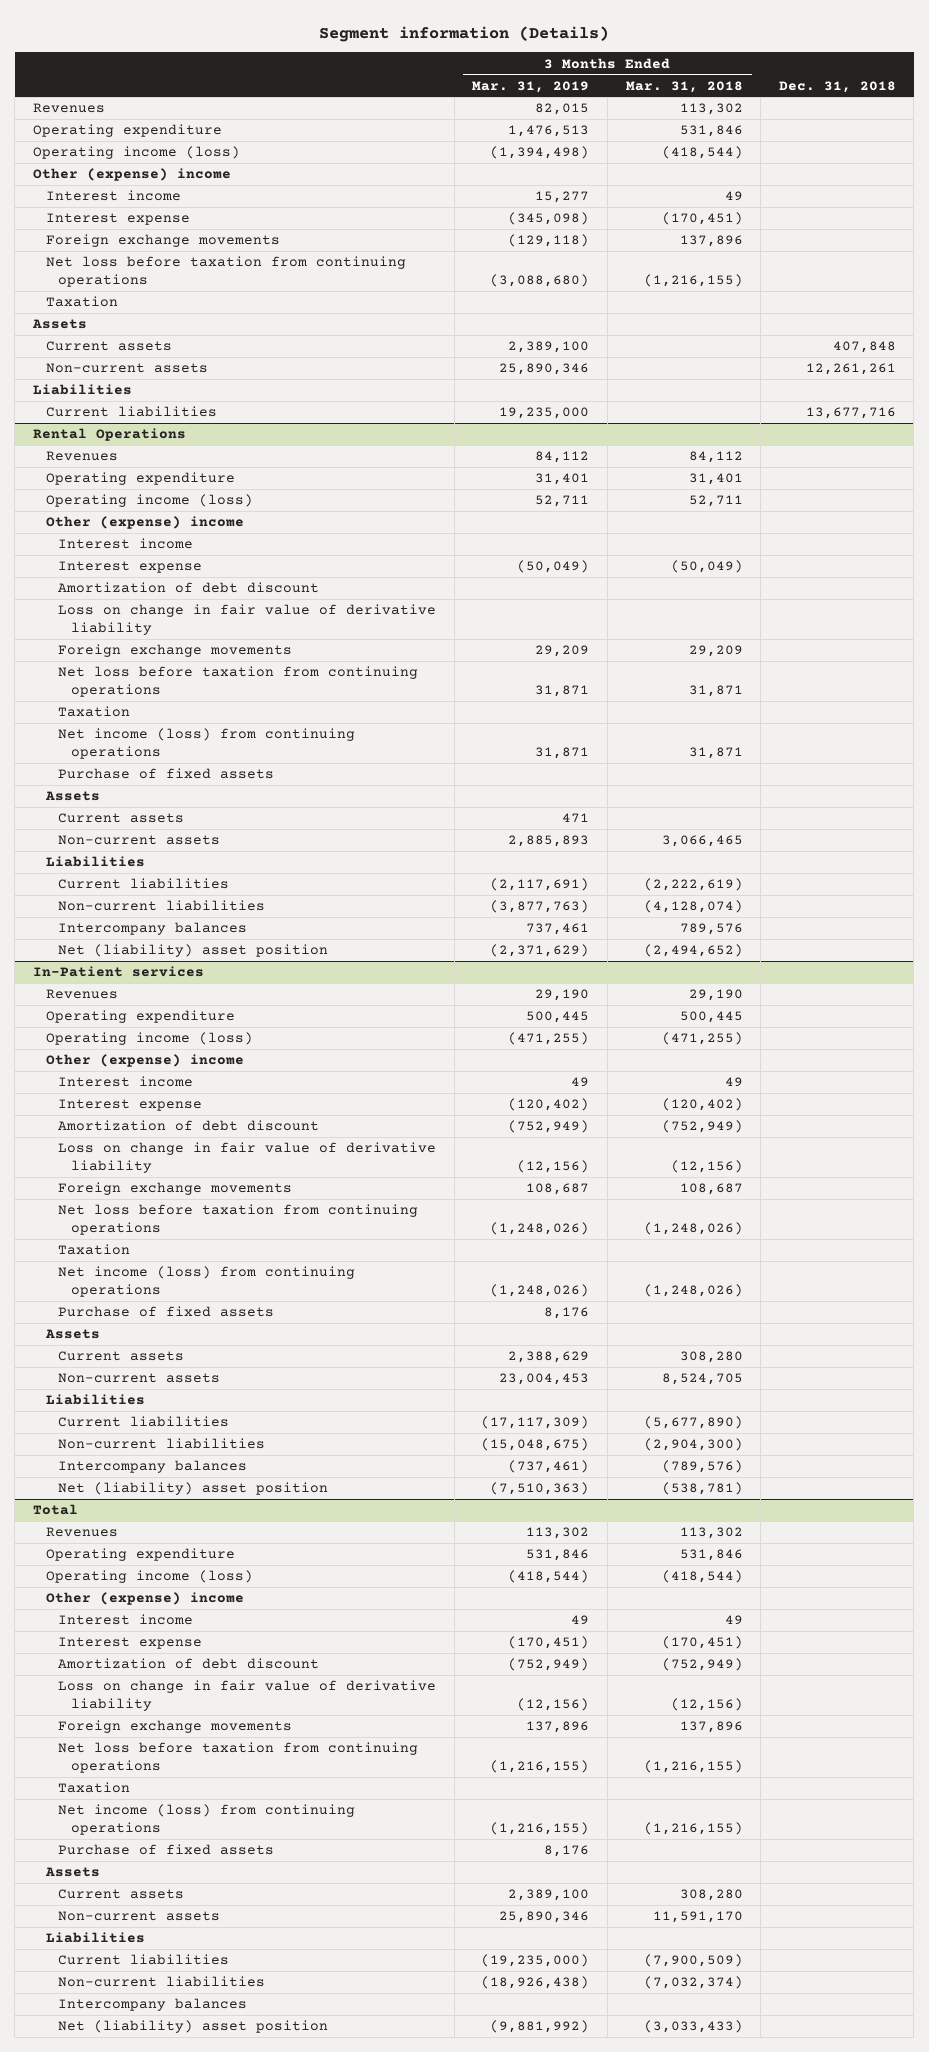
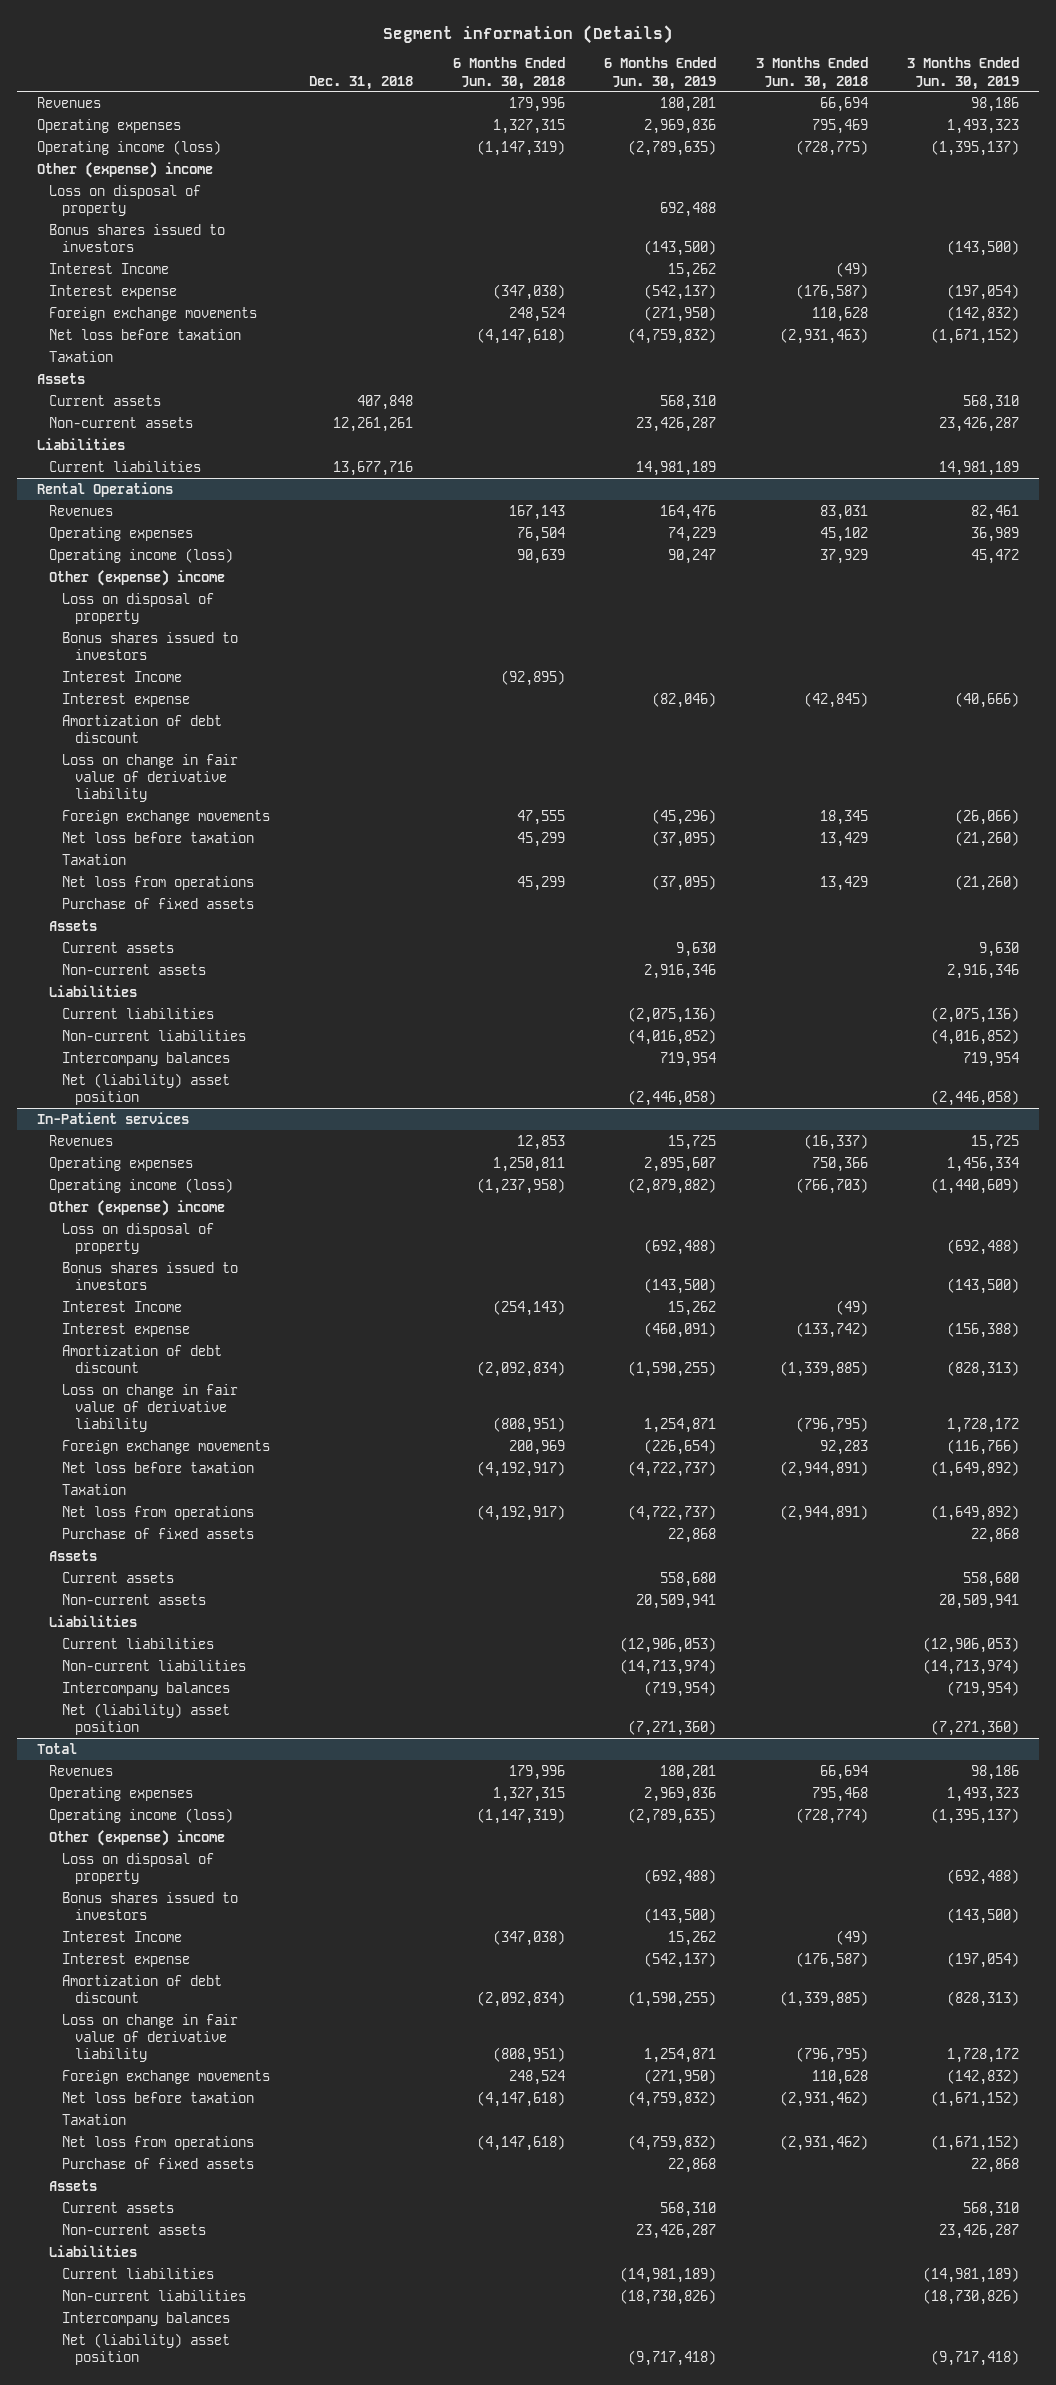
- | 3 Months Ended Mar. 31, 2019 | 3 Months Ended Mar. 31, 2018 | Dec. 31, 2018
+ | Dec. 31, 2018 | 6 Months Ended Jun. 30, 2018 | 6 Months Ended Jun. 30, 2019 | 3 Months Ended Jun. 30, 2018 | 3 Months Ended Jun. 30, 2019
- Operating expenditure | 1,476,513 | 531,846 |
+ Operating expenses | | 1,327,315 | 2,969,836 | 795,469 | 1,493,323
- Interest income | 15,277 | 49 |
+ Loss on disposal of property | | | 692,488 | |
+ Bonus shares issued to investors | | | (143,500) | | (143,500)
+ Interest Income | | | 15,262 | (49) |
- Net loss before taxation from continuing operations | (3,088,680) | (1,216,155) |
+ Net loss before taxation | | (4,147,618) | (4,759,832) | (2,931,463) | (1,671,152)
@ Rental Operations
- Operating expenditure | 31,401 | 31,401 |
+ Operating expenses | | 76,504 | 74,229 | 45,102 | 36,989
- Interest income
+ Loss on disposal of property
+ Bonus shares issued to investors
+ Interest Income | | (92,895) | | |
- Net loss before taxation from continuing operations | 31,871 | 31,871 |
+ Net loss before taxation | | 45,299 | (37,095) | 13,429 | (21,260)
- Net income (loss) from continuing operations | 31,871 | 31,871 |
+ Net loss from operations | | 45,299 | (37,095) | 13,429 | (21,260)
@ In-Patient services
- Operating expenditure | 500,445 | 500,445 |
+ Operating expenses | | 1,250,811 | 2,895,607 | 750,366 | 1,456,334
- Interest income | 49 | 49 |
+ Loss on disposal of property | | | (692,488) | | (692,488)
+ Bonus shares issued to investors | | | (143,500) | | (143,500)
+ Interest Income | | (254,143) | 15,262 | (49) |
- Net loss before taxation from continuing operations | (1,248,026) | (1,248,026) |
+ Net loss before taxation | | (4,192,917) | (4,722,737) | (2,944,891) | (1,649,892)
- Net income (loss) from continuing operations | (1,248,026) | (1,248,026) |
+ Net loss from operations | | (4,192,917) | (4,722,737) | (2,944,891) | (1,649,892)
@ Total
- Operating expenditure | 531,846 | 531,846 |
+ Operating expenses | | 1,327,315 | 2,969,836 | 795,468 | 1,493,323
- Interest income | 49 | 49 |
+ Loss on disposal of property | | | (692,488) | | (692,488)
+ Bonus shares issued to investors | | | (143,500) | | (143,500)
+ Interest Income | | (347,038) | 15,262 | (49) |
- Net loss before taxation from continuing operations | (1,216,155) | (1,216,155) |
+ Net loss before taxation | | (4,147,618) | (4,759,832) | (2,931,462) | (1,671,152)
- Net income (loss) from continuing operations | (1,216,155) | (1,216,155) |
+ Net loss from operations | | (4,147,618) | (4,759,832) | (2,931,462) | (1,671,152)

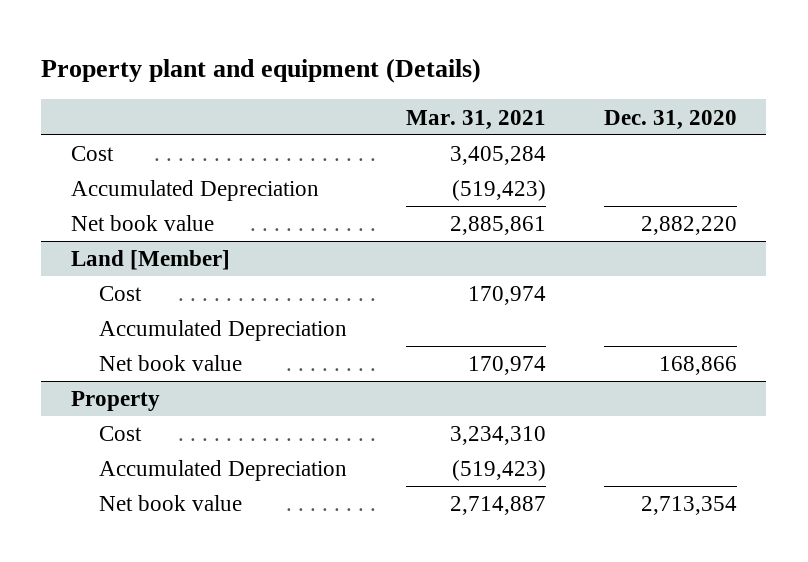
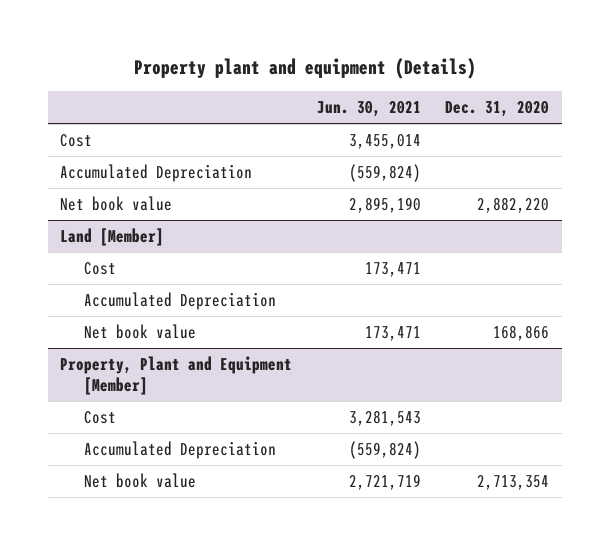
- | Mar. 31, 2021 | Dec. 31, 2020
+ | Jun. 30, 2021 | Dec. 31, 2020
- Property
+ Property, Plant and Equipment [Member]

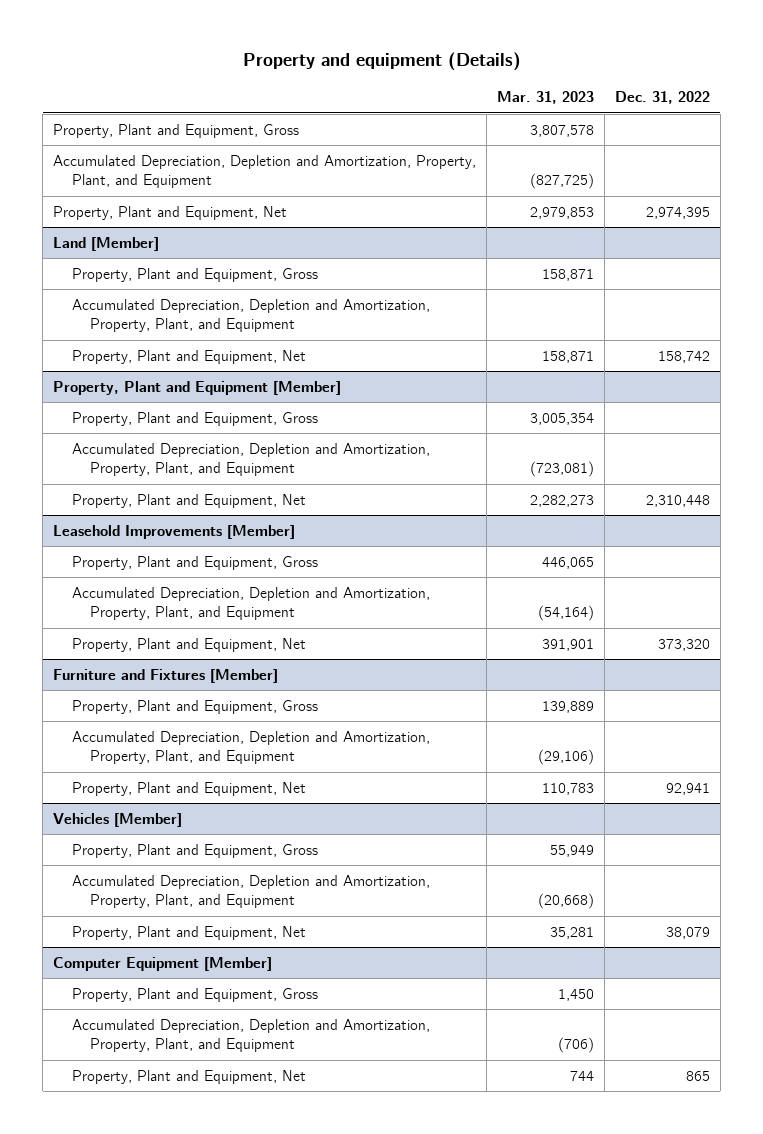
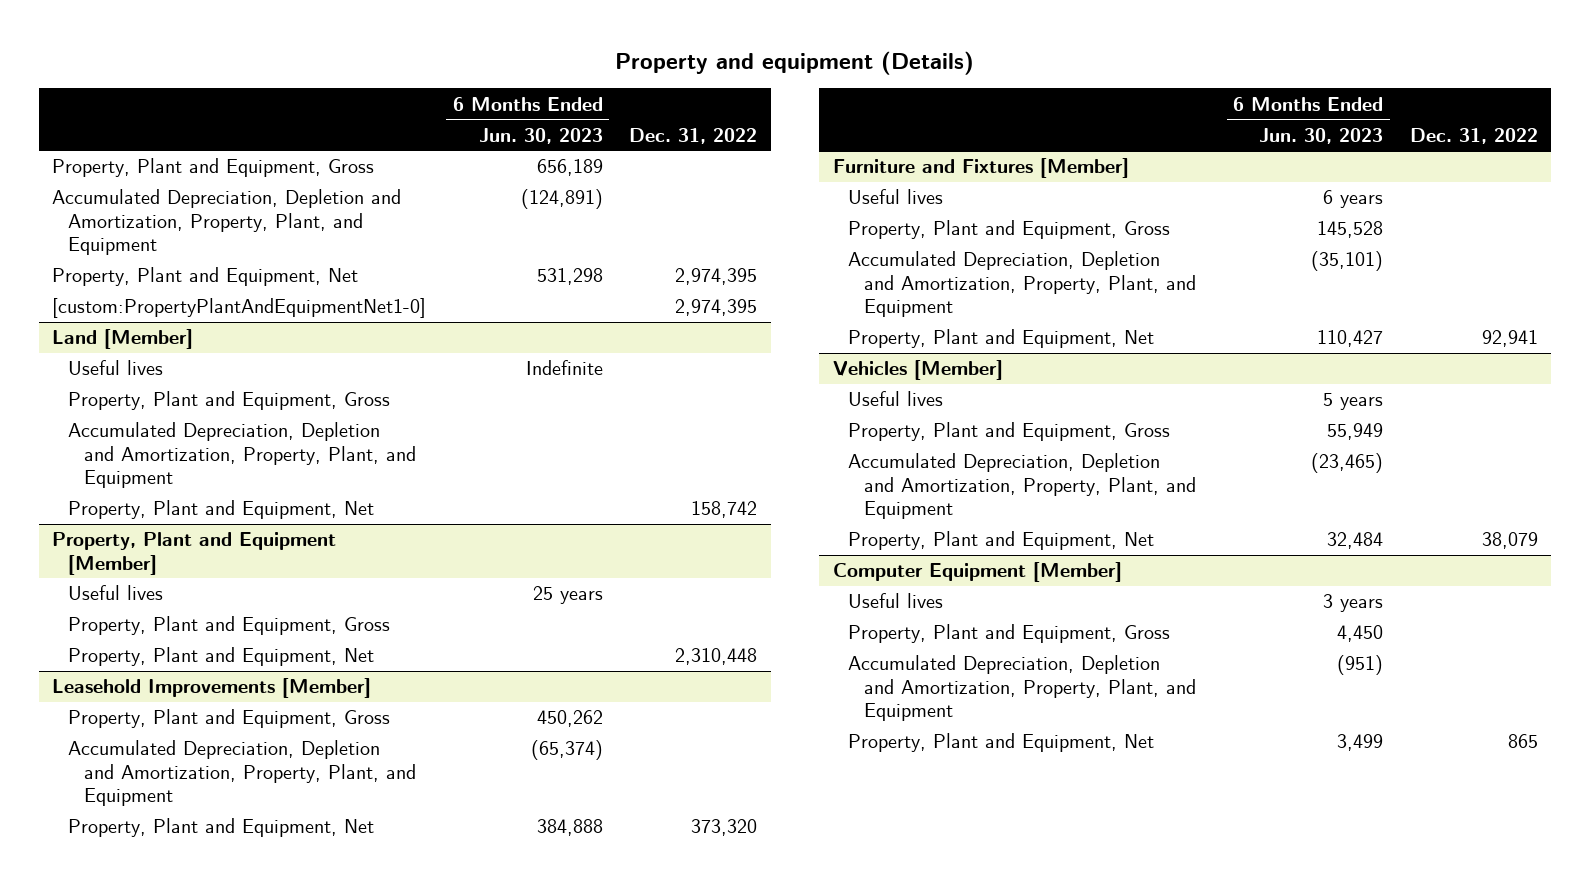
- | Mar. 31, 2023 | Dec. 31, 2022
+ | 6 Months Ended Jun. 30, 2023 | Dec. 31, 2022
+ [custom:PropertyPlantAndEquipmentNet1-0] | | 2,974,395
@ Land [Member]
+ Useful lives | Indefinite |
@ Property, Plant and Equipment [Member]
+ Useful lives | 25 years |
- Accumulated Depreciation, Depletion and Amortization, Property, Plant, and Equipment | (723,081) |
@ Furniture and Fixtures [Member]
+ Useful lives | 6 years |
@ Vehicles [Member]
+ Useful lives | 5 years |
@ Computer Equipment [Member]
+ Useful lives | 3 years |

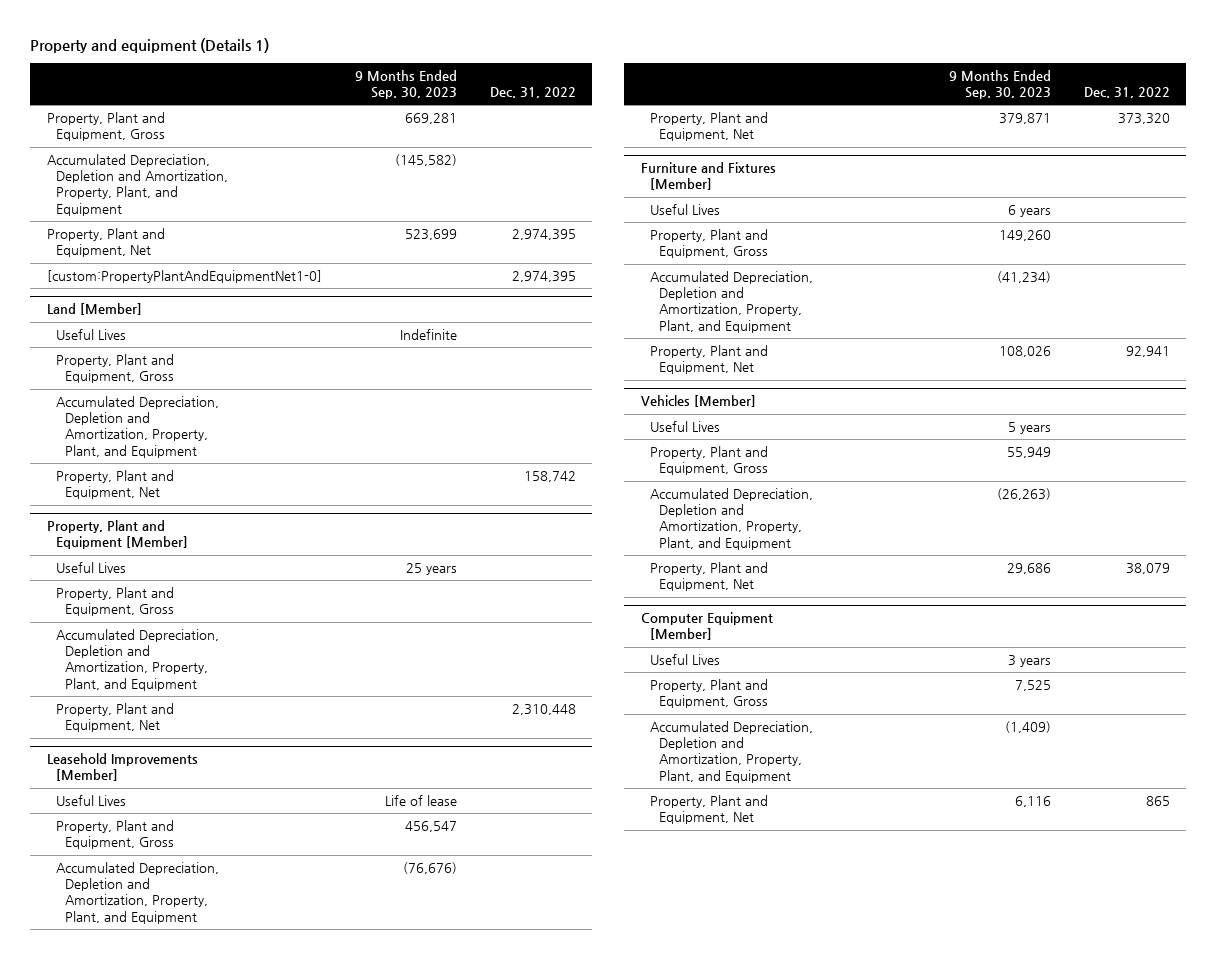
- Property and equipment (Details)
+ Property and equipment (Details 1)
- | 6 Months Ended Jun. 30, 2023 | Dec. 31, 2022
+ | 9 Months Ended Sep. 30, 2023 | Dec. 31, 2022
@ Land [Member]
- Useful lives | Indefinite |
+ Useful Lives | Indefinite |
@ Property, Plant and Equipment [Member]
- Useful lives | 25 years |
+ Useful Lives | 25 years |
+ Accumulated Depreciation, Depletion and Amortization, Property, Plant, and Equipment
@ Leasehold Improvements [Member]
+ Useful Lives | Life of lease |
@ Furniture and Fixtures [Member]
- Useful lives | 6 years |
+ Useful Lives | 6 years |
@ Vehicles [Member]
- Useful lives | 5 years |
+ Useful Lives | 5 years |
@ Computer Equipment [Member]
- Useful lives | 3 years |
+ Useful Lives | 3 years |

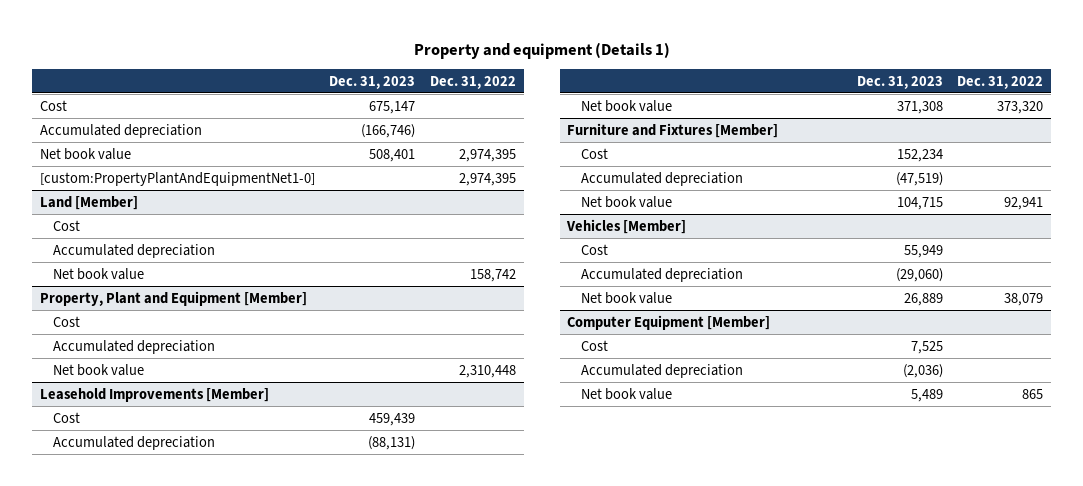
- | 9 Months Ended Sep. 30, 2023 | Dec. 31, 2022
+ | Dec. 31, 2023 | Dec. 31, 2022
- Property, Plant and Equipment, Gross | 669,281 |
- Accumulated Depreciation, Depletion and Amortization, Property, Plant, and Equipment | (145,582) |
- Property, Plant and Equipment, Net | 523,699 | 2,974,395
+ Cost | 675,147 |
+ Accumulated depreciation | (166,746) |
+ Net book value | 508,401 | 2,974,395
@ Land [Member]
- Useful Lives | Indefinite |
- Property, Plant and Equipment, Gross
- Accumulated Depreciation, Depletion and Amortization, Property, Plant, and Equipment
- Property, Plant and Equipment, Net | | 158,742
+ Cost
+ Accumulated depreciation
+ Net book value | | 158,742
@ Property, Plant and Equipment [Member]
- Useful Lives | 25 years |
- Property, Plant and Equipment, Gross
- Accumulated Depreciation, Depletion and Amortization, Property, Plant, and Equipment
- Property, Plant and Equipment, Net | | 2,310,448
+ Cost
+ Accumulated depreciation
+ Net book value | | 2,310,448
@ Leasehold Improvements [Member]
- Useful Lives | Life of lease |
- Property, Plant and Equipment, Gross | 456,547 |
- Accumulated Depreciation, Depletion and Amortization, Property, Plant, and Equipment | (76,676) |
- Property, Plant and Equipment, Net | 379,871 | 373,320
+ Cost | 459,439 |
+ Accumulated depreciation | (88,131) |
+ Net book value | 371,308 | 373,320
@ Furniture and Fixtures [Member]
- Useful Lives | 6 years |
- Property, Plant and Equipment, Gross | 149,260 |
- Accumulated Depreciation, Depletion and Amortization, Property, Plant, and Equipment | (41,234) |
- Property, Plant and Equipment, Net | 108,026 | 92,941
+ Cost | 152,234 |
+ Accumulated depreciation | (47,519) |
+ Net book value | 104,715 | 92,941
@ Vehicles [Member]
- Useful Lives | 5 years |
- Property, Plant and Equipment, Gross | 55,949 |
- Accumulated Depreciation, Depletion and Amortization, Property, Plant, and Equipment | (26,263) |
- Property, Plant and Equipment, Net | 29,686 | 38,079
+ Cost | 55,949 |
+ Accumulated depreciation | (29,060) |
+ Net book value | 26,889 | 38,079
@ Computer Equipment [Member]
- Useful Lives | 3 years |
- Property, Plant and Equipment, Gross | 7,525 |
- Accumulated Depreciation, Depletion and Amortization, Property, Plant, and Equipment | (1,409) |
- Property, Plant and Equipment, Net | 6,116 | 865
+ Cost | 7,525 |
+ Accumulated depreciation | (2,036) |
+ Net book value | 5,489 | 865

